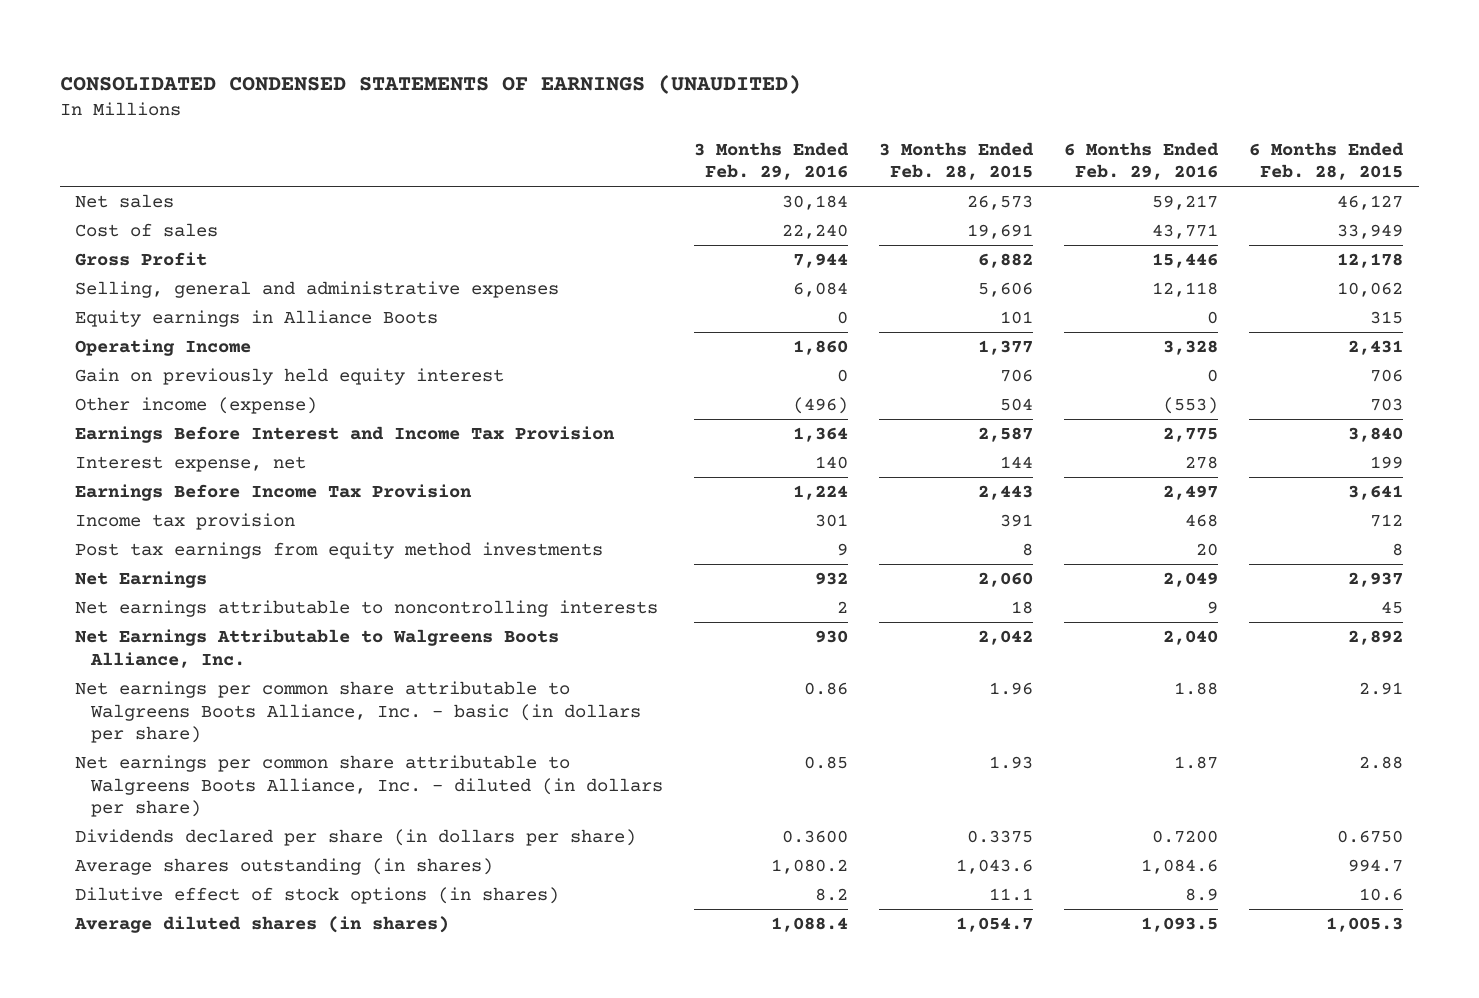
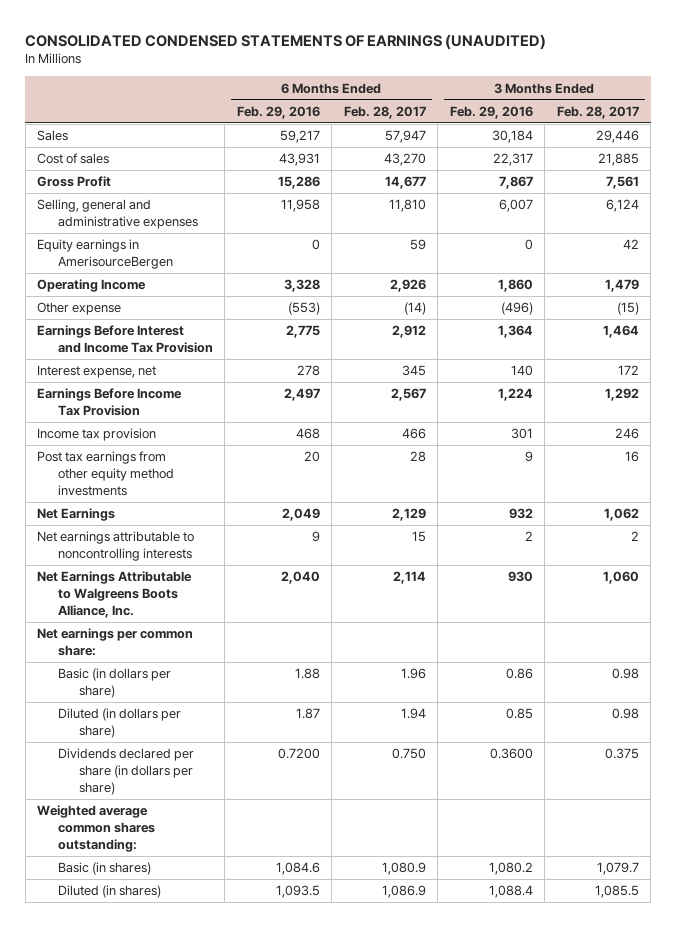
- | 3 Months Ended Feb. 29, 2016 | 3 Months Ended Feb. 28, 2015 | 6 Months Ended Feb. 29, 2016 | 6 Months Ended Feb. 28, 2015
+ | 6 Months Ended Feb. 29, 2016 | 6 Months Ended Feb. 28, 2017 | 3 Months Ended Feb. 29, 2016 | 3 Months Ended Feb. 28, 2017
- Net sales | 30,184 | 26,573 | 59,217 | 46,127
- Cost of sales | 22,240 | 19,691 | 43,771 | 33,949
- Gross Profit | 7,944 | 6,882 | 15,446 | 12,178
- Selling, general and administrative expenses | 6,084 | 5,606 | 12,118 | 10,062
- Equity earnings in Alliance Boots | 0 | 101 | 0 | 315
+ Sales | 59,217 | 57,947 | 30,184 | 29,446
+ Cost of sales | 43,931 | 43,270 | 22,317 | 21,885
+ Gross Profit | 15,286 | 14,677 | 7,867 | 7,561
+ Selling, general and administrative expenses | 11,958 | 11,810 | 6,007 | 6,124
+ Equity earnings in AmerisourceBergen | 0 | 59 | 0 | 42
- Gain on previously held equity interest | 0 | 706 | 0 | 706
- Other income (expense) | (496) | 504 | (553) | 703
+ Other expense | (553) | (14) | (496) | (15)
- Post tax earnings from equity method investments | 9 | 8 | 20 | 8
+ Post tax earnings from other equity method investments | 20 | 28 | 9 | 16
- Net earnings per common share attributable to Walgreens Boots Alliance, Inc. - basic (in dollars per share) | 0.86 | 1.96 | 1.88 | 2.91
- Net earnings per common share attributable to Walgreens Boots Alliance, Inc. - diluted (in dollars per share) | 0.85 | 1.93 | 1.87 | 2.88
+ Net earnings per common share:
+ Basic (in dollars per share) | 1.88 | 1.96 | 0.86 | 0.98
+ Diluted (in dollars per share) | 1.87 | 1.94 | 0.85 | 0.98
- Average shares outstanding (in shares) | 1,080.2 | 1,043.6 | 1,084.6 | 994.7
- Dilutive effect of stock options (in shares) | 8.2 | 11.1 | 8.9 | 10.6
- Average diluted shares (in shares) | 1,088.4 | 1,054.7 | 1,093.5 | 1,005.3
+ Weighted average common shares outstanding:
+ Basic (in shares) | 1,084.6 | 1,080.9 | 1,080.2 | 1,079.7
+ Diluted (in shares) | 1,093.5 | 1,086.9 | 1,088.4 | 1,085.5

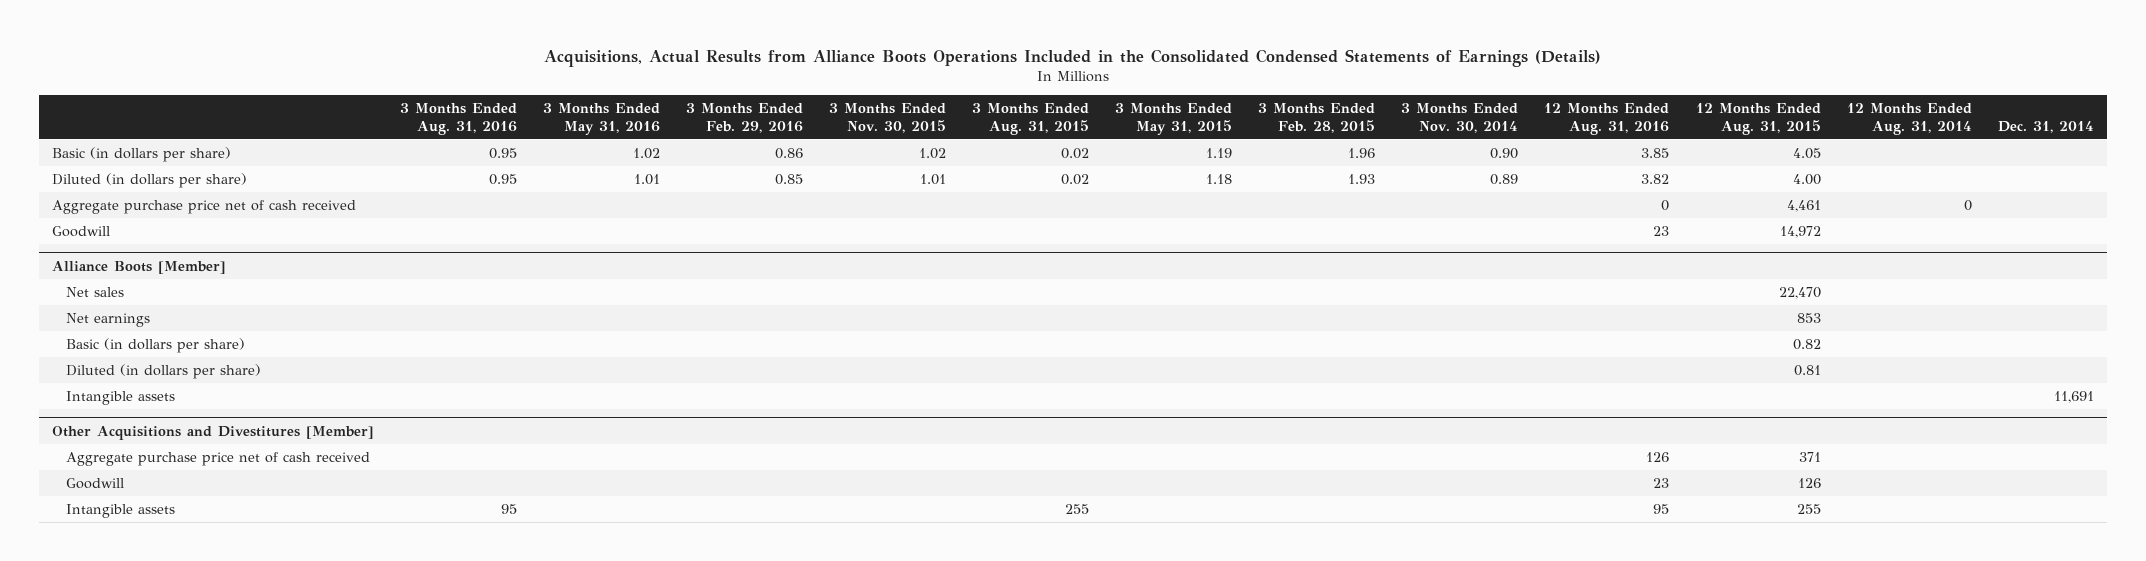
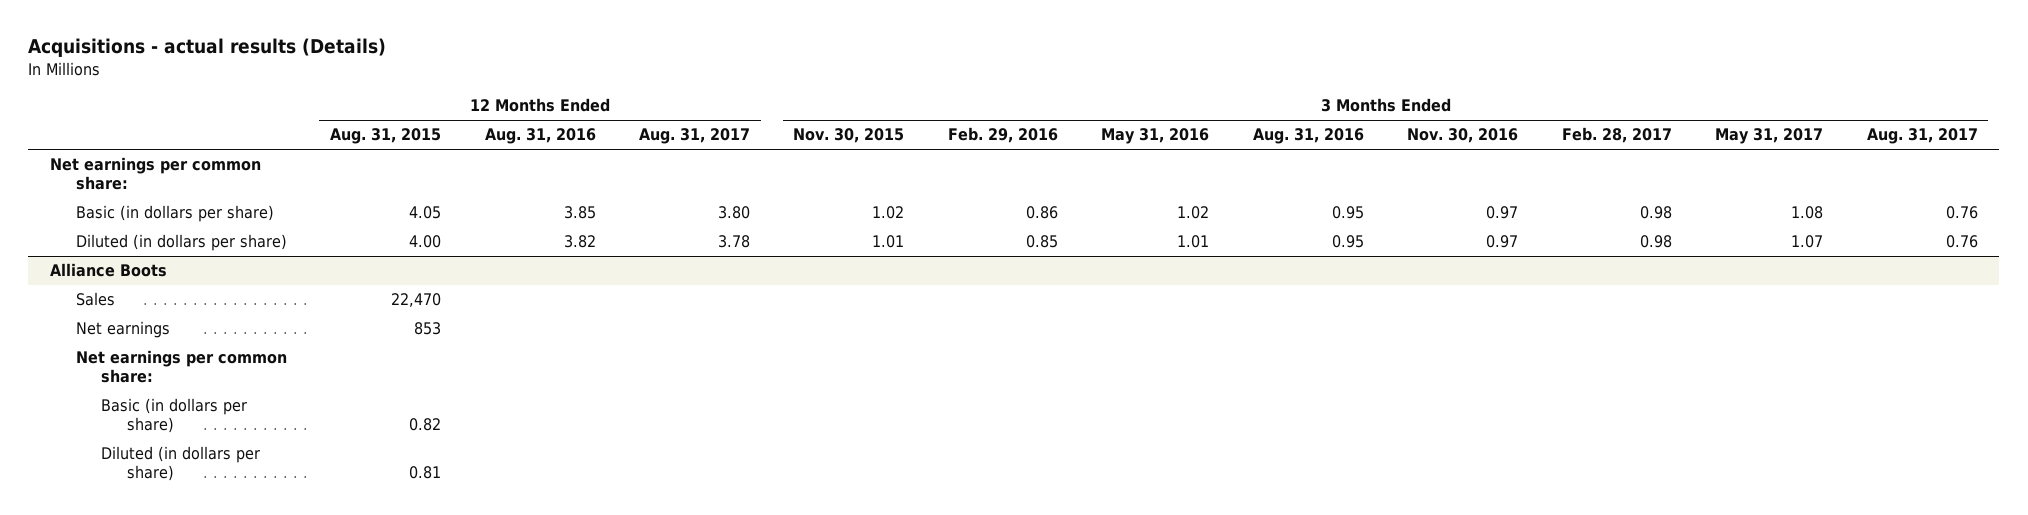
- Acquisitions, Actual Results from Alliance Boots Operations Included in the Consolidated Condensed Statements of Earnings (Details)
+ Acquisitions - actual results (Details)
- | 3 Months Ended Aug. 31, 2016 | 3 Months Ended May 31, 2016 | 3 Months Ended Feb. 29, 2016 | 3 Months Ended Nov. 30, 2015 | 3 Months Ended Aug. 31, 2015 | 3 Months Ended May 31, 2015 | 3 Months Ended Feb. 28, 2015 | 3 Months Ended Nov. 30, 2014 | 12 Months Ended Aug. 31, 2016 | 12 Months Ended Aug. 31, 2015 | 12 Months Ended Aug. 31, 2014 | Dec. 31, 2014
+ | 12 Months Ended Aug. 31, 2015 | 12 Months Ended Aug. 31, 2016 | 12 Months Ended Aug. 31, 2017 | 3 Months Ended Nov. 30, 2015 | 3 Months Ended Feb. 29, 2016 | 3 Months Ended May 31, 2016 | 3 Months Ended Aug. 31, 2016 | 3 Months Ended Nov. 30, 2016 | 3 Months Ended Feb. 28, 2017 | 3 Months Ended May 31, 2017 | 3 Months Ended Aug. 31, 2017
+ Net earnings per common share:
- Aggregate purchase price net of cash received | | | | | | | | | 0 | 4,461 | 0 |
- Goodwill | | | | | | | | | 23 | 14,972 | |
- Alliance Boots [Member]
- Net sales | | | | | | | | | | 22,470 | |
+ Alliance Boots
+ Sales | 22,470 | | | | | | | | | |
+ Net earnings per common share:
- Intangible assets | | | | | | | | | | | | 11,691
- Other Acquisitions and Divestitures [Member]
- Aggregate purchase price net of cash received | | | | | | | | | 126 | 371 | |
- Goodwill | | | | | | | | | 23 | 126 | |
- Intangible assets | 95 | | | | 255 | | | | 95 | 255 | |

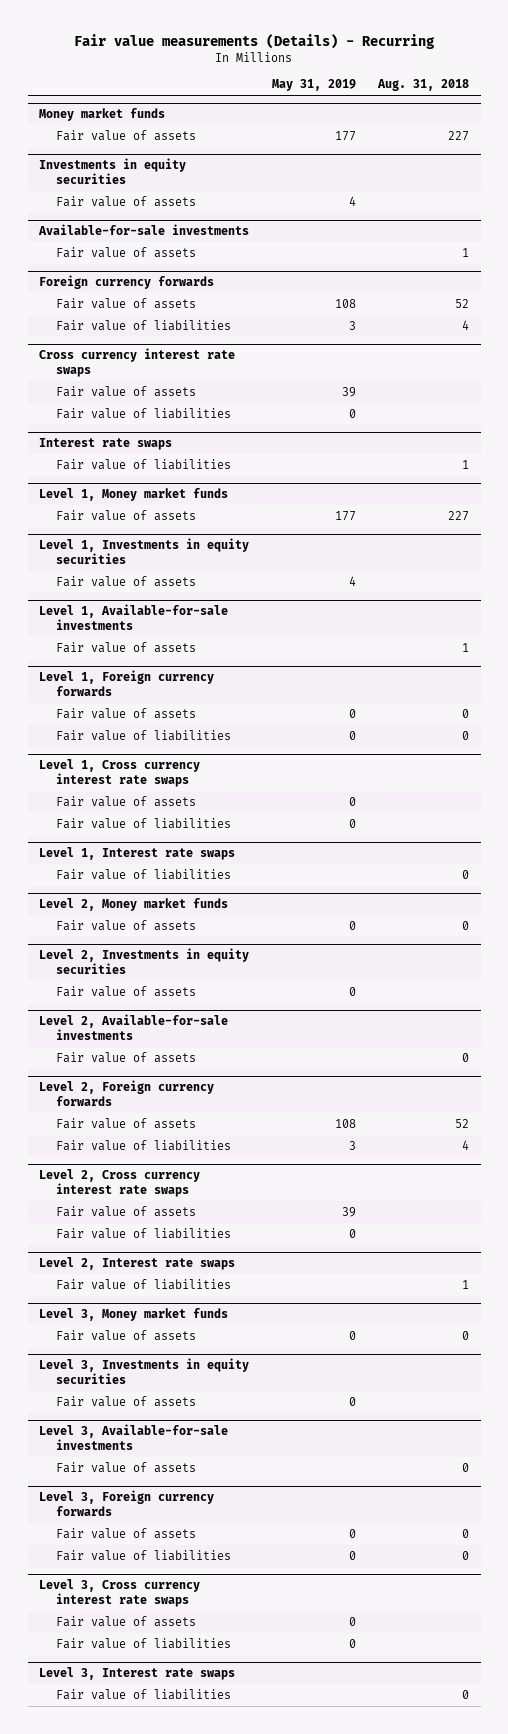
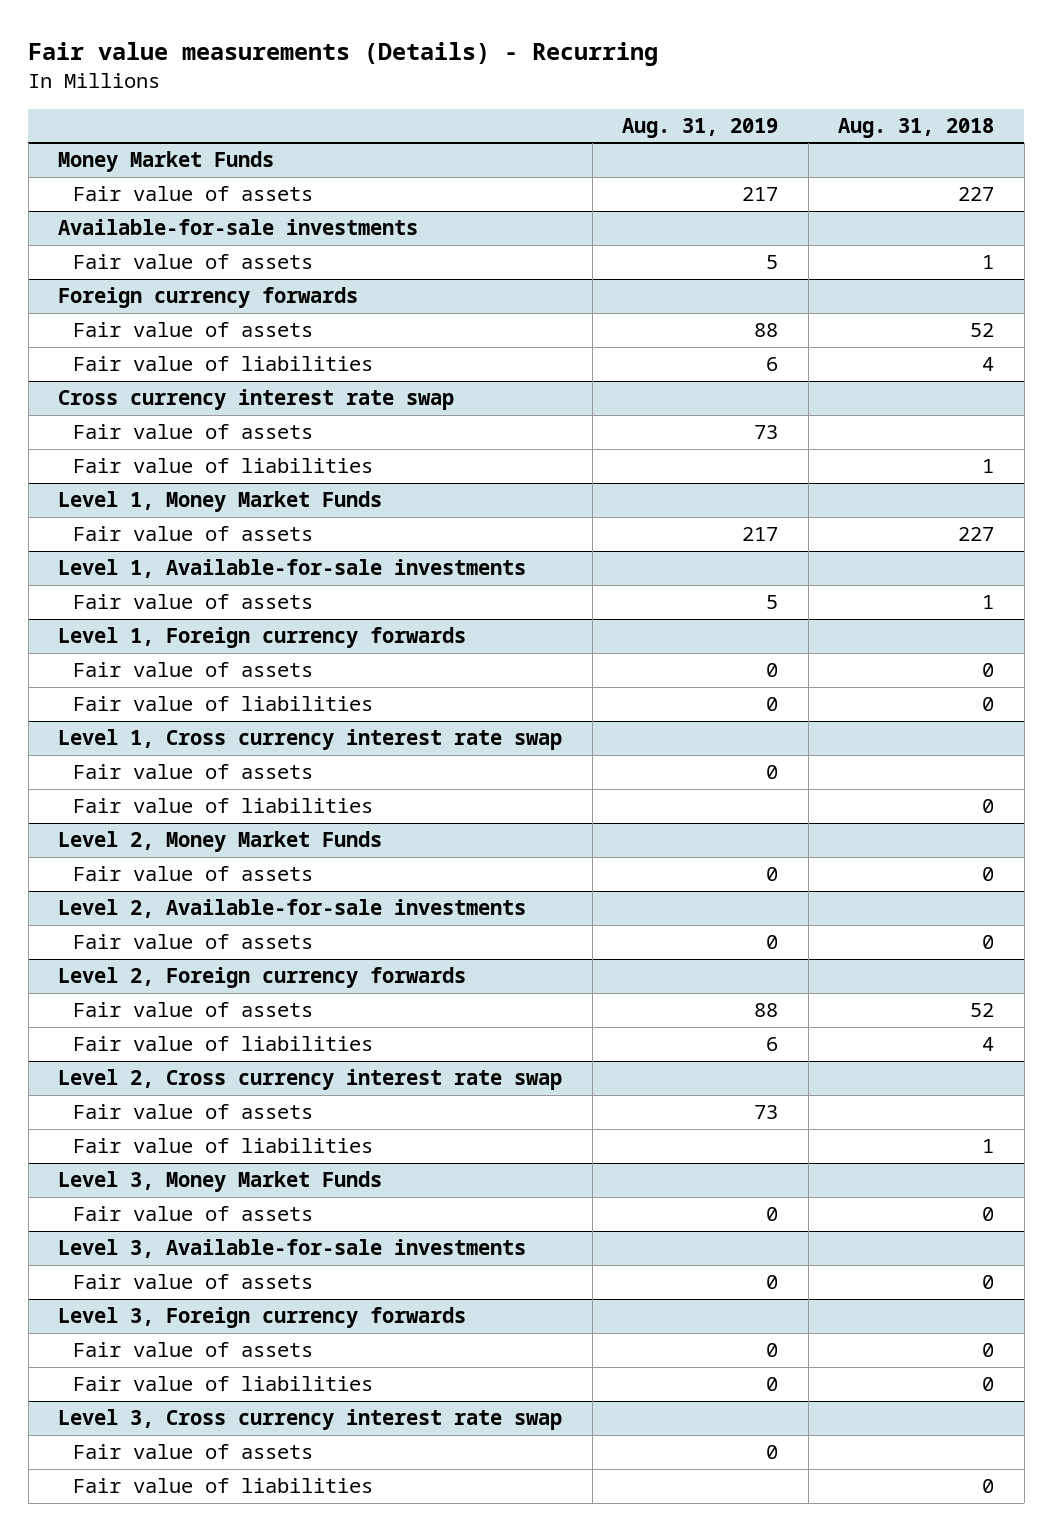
- | May 31, 2019 | Aug. 31, 2018
+ | Aug. 31, 2019 | Aug. 31, 2018
- Money market funds
+ Money Market Funds
- Investments in equity securities
- Fair value of assets | 4 |
- Cross currency interest rate swaps
+ Cross currency interest rate swap
- Fair value of liabilities | 0 |
- Interest rate swaps
- Level 1, Money market funds
+ Level 1, Money Market Funds
- Level 1, Investments in equity securities
- Fair value of assets | 4 |
- Level 1, Cross currency interest rate swaps
+ Level 1, Cross currency interest rate swap
- Fair value of liabilities | 0 |
- Level 1, Interest rate swaps
- Level 2, Money market funds
+ Level 2, Money Market Funds
- Level 2, Investments in equity securities
- Fair value of assets | 0 |
- Level 2, Cross currency interest rate swaps
+ Level 2, Cross currency interest rate swap
- Fair value of liabilities | 0 |
- Level 2, Interest rate swaps
- Level 3, Money market funds
+ Level 3, Money Market Funds
- Level 3, Investments in equity securities
- Fair value of assets | 0 |
- Level 3, Cross currency interest rate swaps
+ Level 3, Cross currency interest rate swap
- Fair value of liabilities | 0 |
- Level 3, Interest rate swaps

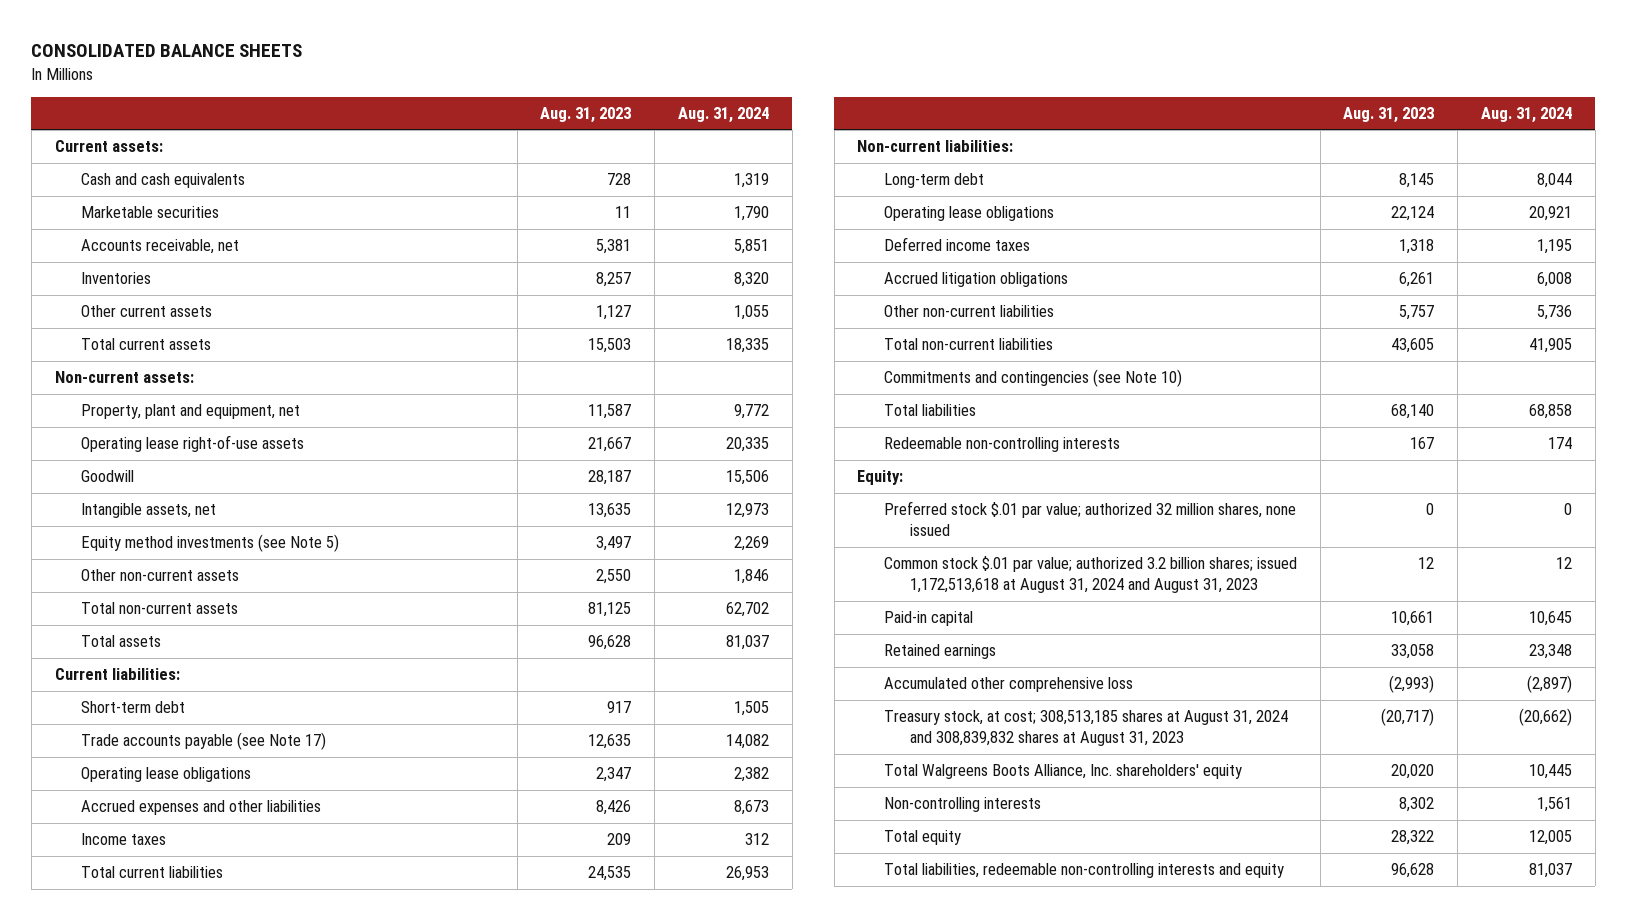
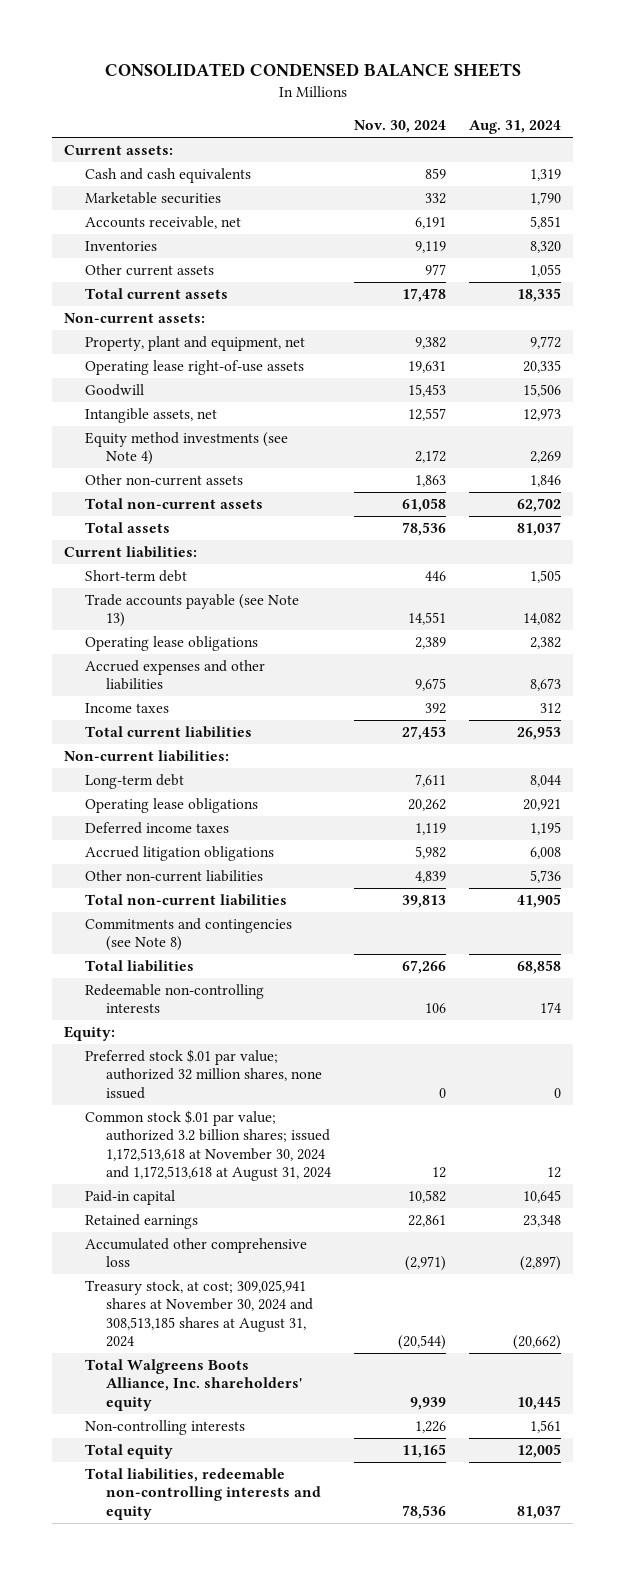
- CONSOLIDATED BALANCE SHEETS
+ CONSOLIDATED CONDENSED BALANCE SHEETS
- | Aug. 31, 2023 | Aug. 31, 2024
+ | Nov. 30, 2024 | Aug. 31, 2024
- Equity method investments (see Note 5) | 3,497 | 2,269
+ Equity method investments (see Note 4) | 2,172 | 2,269
- Trade accounts payable (see Note 17) | 12,635 | 14,082
+ Trade accounts payable (see Note 13) | 14,551 | 14,082
- Commitments and contingencies (see Note 10)
+ Commitments and contingencies (see Note 8)
- Common stock $.01 par value; authorized 3.2 billion shares; issued 1,172,513,618 at August 31, 2024 and August 31, 2023 | 12 | 12
+ Common stock $.01 par value; authorized 3.2 billion shares; issued 1,172,513,618 at November 30, 2024 and 1,172,513,618 at August 31, 2024 | 12 | 12
- Treasury stock, at cost; 308,513,185 shares at August 31, 2024 and 308,839,832 shares at August 31, 2023 | (20,717) | (20,662)
+ Treasury stock, at cost; 309,025,941 shares at November 30, 2024 and 308,513,185 shares at August 31, 2024 | (20,544) | (20,662)

